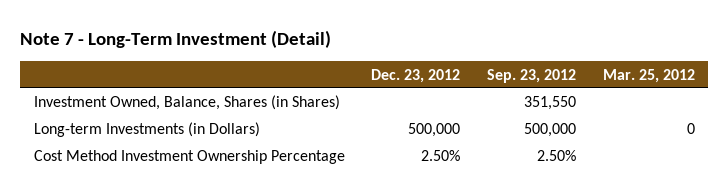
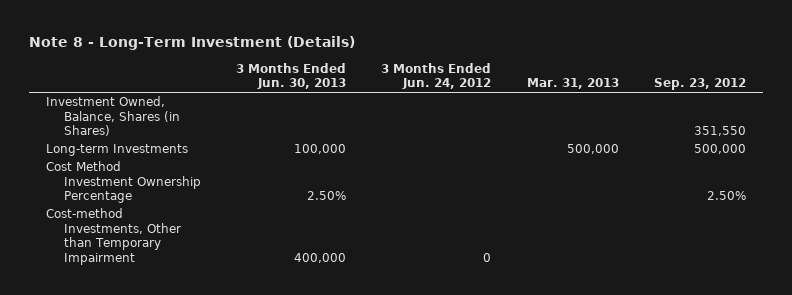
- Note 7 - Long-Term Investment (Detail)
+ Note 8 - Long-Term Investment (Details)
- | Dec. 23, 2012 | Sep. 23, 2012 | Mar. 25, 2012
+ | 3 Months Ended Jun. 30, 2013 | 3 Months Ended Jun. 24, 2012 | Mar. 31, 2013 | Sep. 23, 2012
- Long-term Investments (in Dollars) | 500,000 | 500,000 | 0
+ Long-term Investments | 100,000 | | 500,000 | 500,000
+ Cost-method Investments, Other than Temporary Impairment | 400,000 | 0 | |

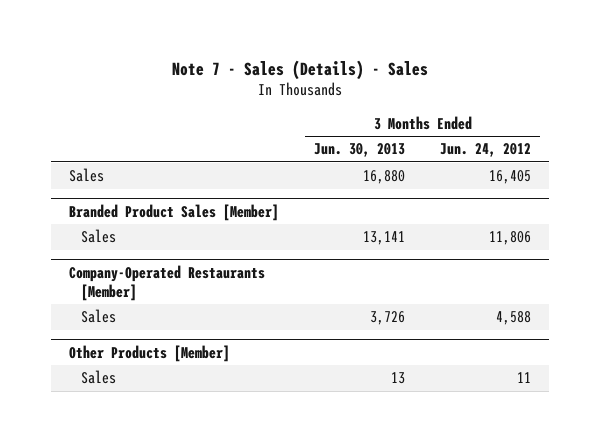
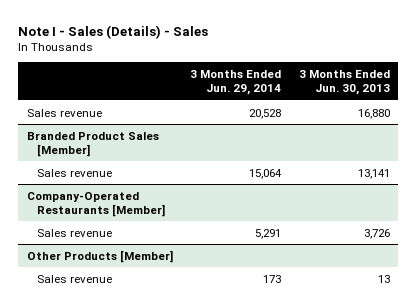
- Note 7 - Sales (Details) - Sales
+ Note I - Sales (Details) - Sales
- | 3 Months Ended Jun. 30, 2013 | 3 Months Ended Jun. 24, 2012
+ | 3 Months Ended Jun. 29, 2014 | 3 Months Ended Jun. 30, 2013
- Sales | 16,880 | 16,405
+ Sales revenue | 20,528 | 16,880
@ Branded Product Sales [Member]
- Sales | 13,141 | 11,806
+ Sales revenue | 15,064 | 13,141
@ Company-Operated Restaurants [Member]
- Sales | 3,726 | 4,588
+ Sales revenue | 5,291 | 3,726
@ Other Products [Member]
- Sales | 13 | 11
+ Sales revenue | 173 | 13

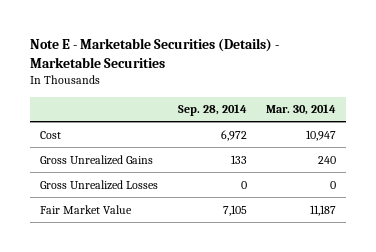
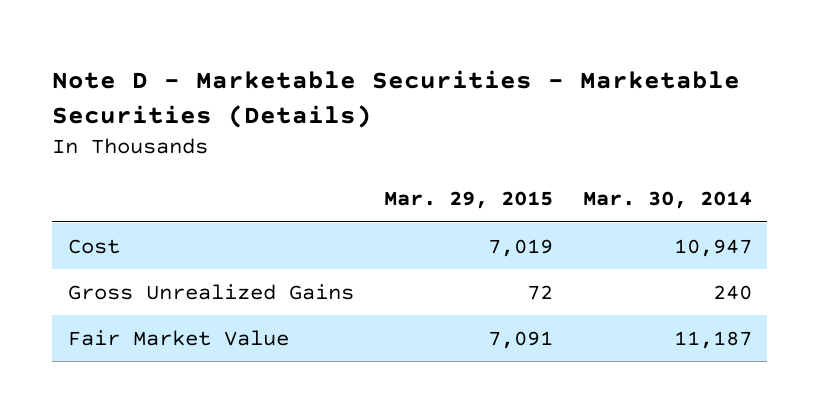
- Note E - Marketable Securities (Details) - Marketable Securities
+ Note D - Marketable Securities - Marketable Securities (Details)
- | Sep. 28, 2014 | Mar. 30, 2014
+ | Mar. 29, 2015 | Mar. 30, 2014
- Gross Unrealized Losses | 0 | 0

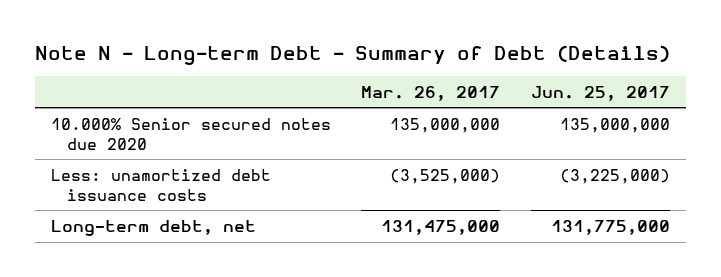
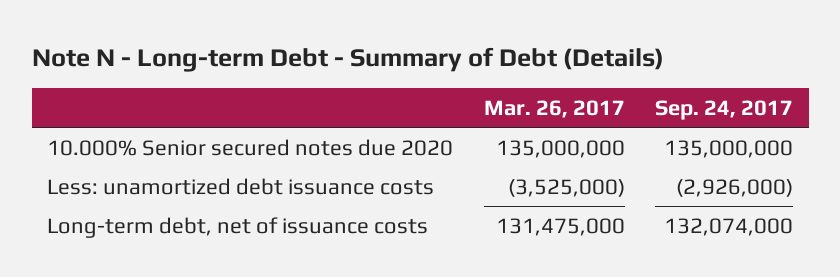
- | Mar. 26, 2017 | Jun. 25, 2017
+ | Mar. 26, 2017 | Sep. 24, 2017
- Long-term debt, net | 131,475,000 | 131,775,000
+ Long-term debt, net of issuance costs | 131,475,000 | 132,074,000

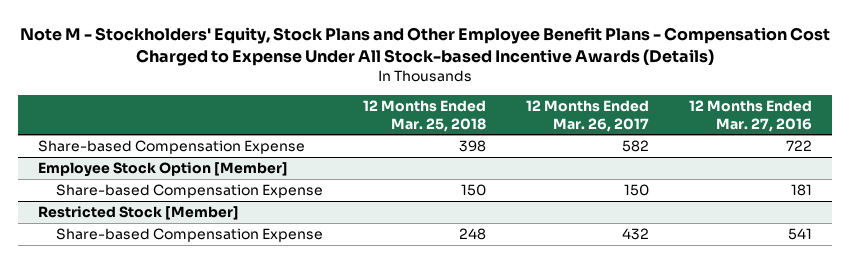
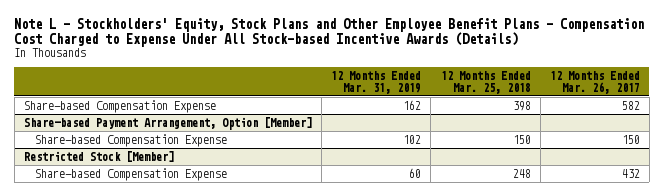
- Note M - Stockholders' Equity, Stock Plans and Other Employee Benefit Plans - Compensation Cost Charged to Expense Under All Stock-based Incentive Awards (Details)
+ Note L - Stockholders' Equity, Stock Plans and Other Employee Benefit Plans - Compensation Cost Charged to Expense Under All Stock-based Incentive Awards (Details)
- | 12 Months Ended Mar. 25, 2018 | 12 Months Ended Mar. 26, 2017 | 12 Months Ended Mar. 27, 2016
+ | 12 Months Ended Mar. 31, 2019 | 12 Months Ended Mar. 25, 2018 | 12 Months Ended Mar. 26, 2017
- Employee Stock Option [Member]
+ Share-based Payment Arrangement, Option [Member]

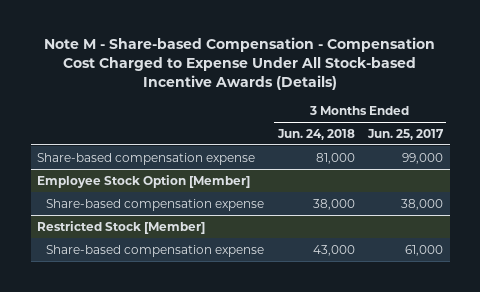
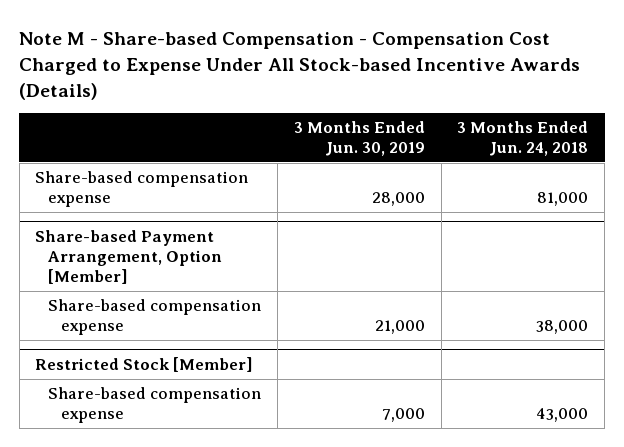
- | 3 Months Ended Jun. 24, 2018 | 3 Months Ended Jun. 25, 2017
+ | 3 Months Ended Jun. 30, 2019 | 3 Months Ended Jun. 24, 2018
- Employee Stock Option [Member]
+ Share-based Payment Arrangement, Option [Member]

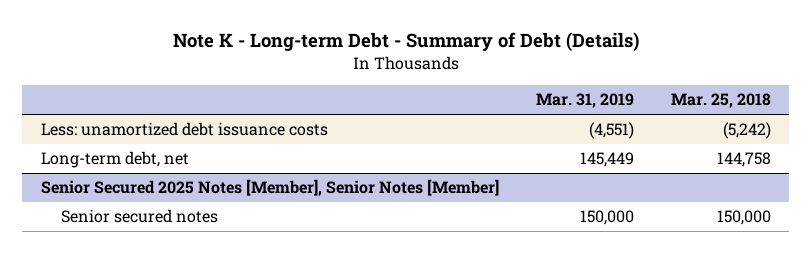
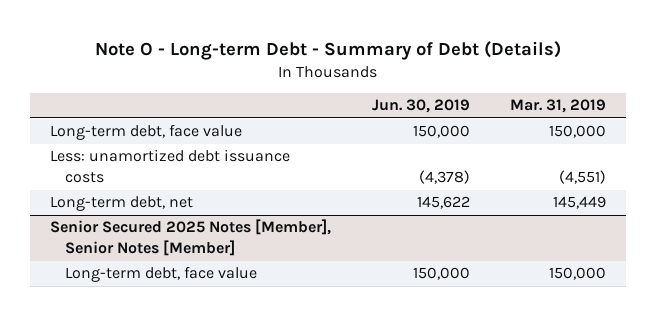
- Note K - Long-term Debt - Summary of Debt (Details)
+ Note O - Long-term Debt - Summary of Debt (Details)
- | Mar. 31, 2019 | Mar. 25, 2018
+ | Jun. 30, 2019 | Mar. 31, 2019
+ Long-term debt, face value | 150,000 | 150,000
@ Senior Secured 2025 Notes [Member], Senior Notes [Member]
- Senior secured notes | 150,000 | 150,000
+ Long-term debt, face value | 150,000 | 150,000

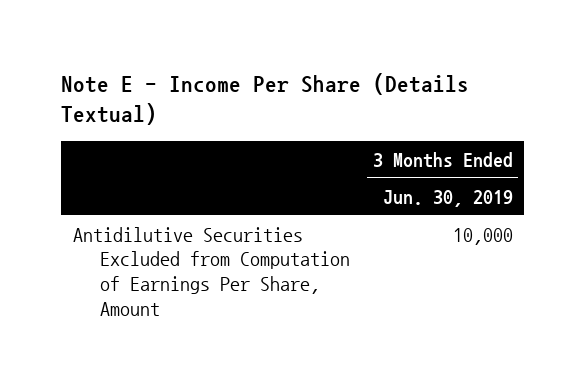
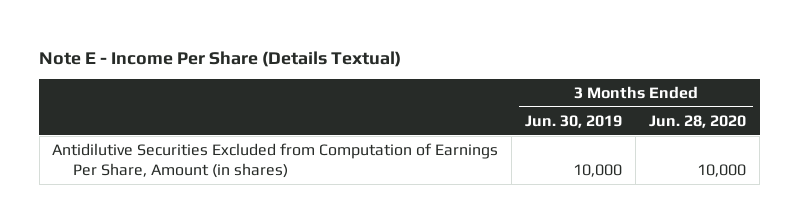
- | 3 Months Ended Jun. 30, 2019
+ | 3 Months Ended Jun. 30, 2019 | 3 Months Ended Jun. 28, 2020
- Antidilutive Securities Excluded from Computation of Earnings Per Share, Amount | 10,000
+ Antidilutive Securities Excluded from Computation of Earnings Per Share, Amount (in shares) | 10,000 | 10,000

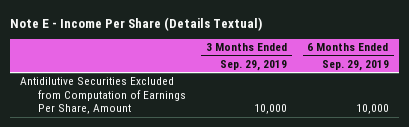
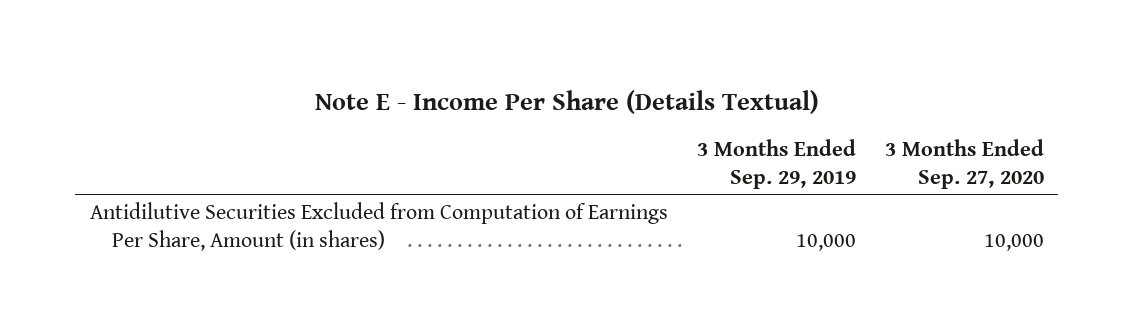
- | 3 Months Ended Sep. 29, 2019 | 6 Months Ended Sep. 29, 2019
+ | 3 Months Ended Sep. 29, 2019 | 3 Months Ended Sep. 27, 2020
- Antidilutive Securities Excluded from Computation of Earnings Per Share, Amount | 10,000 | 10,000
+ Antidilutive Securities Excluded from Computation of Earnings Per Share, Amount (in shares) | 10,000 | 10,000

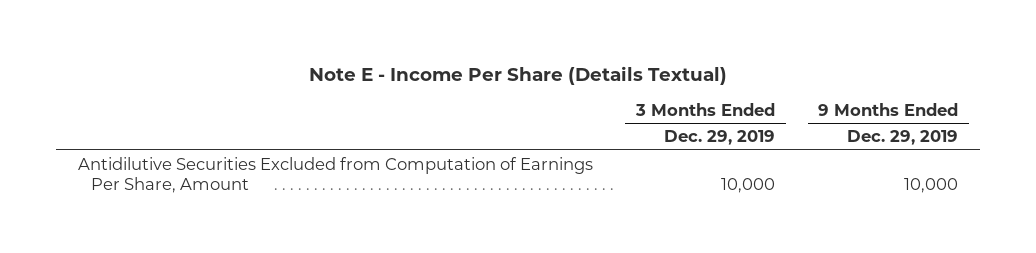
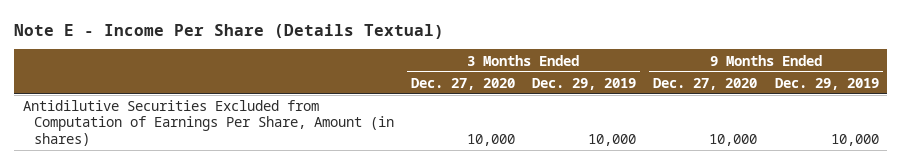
- | 3 Months Ended Dec. 29, 2019 | 9 Months Ended Dec. 29, 2019
+ | 3 Months Ended Dec. 27, 2020 | 3 Months Ended Dec. 29, 2019 | 9 Months Ended Dec. 27, 2020 | 9 Months Ended Dec. 29, 2019
- Antidilutive Securities Excluded from Computation of Earnings Per Share, Amount | 10,000 | 10,000
+ Antidilutive Securities Excluded from Computation of Earnings Per Share, Amount (in shares) | 10,000 | 10,000 | 10,000 | 10,000

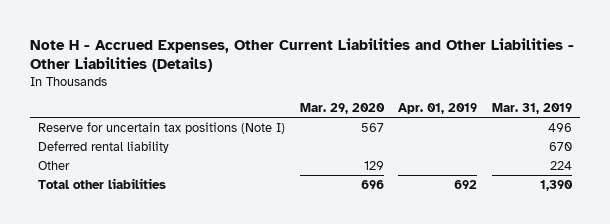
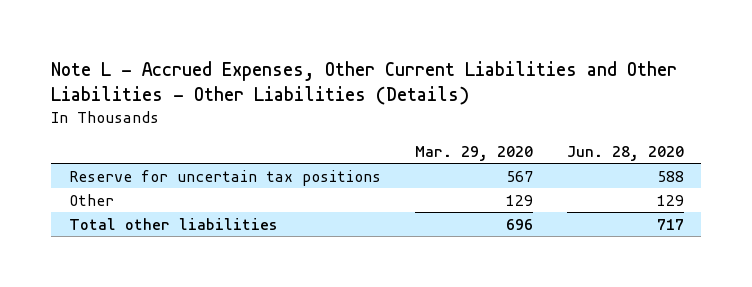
- Note H - Accrued Expenses, Other Current Liabilities and Other Liabilities - Other Liabilities (Details)
+ Note L - Accrued Expenses, Other Current Liabilities and Other Liabilities - Other Liabilities (Details)
- | Mar. 29, 2020 | Apr. 01, 2019 | Mar. 31, 2019
+ | Mar. 29, 2020 | Jun. 28, 2020
- Reserve for uncertain tax positions (Note I) | 567 | | 496
- Deferred rental liability | | | 670
+ Reserve for uncertain tax positions | 567 | 588

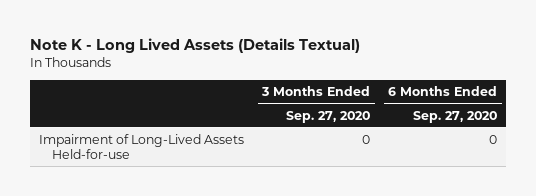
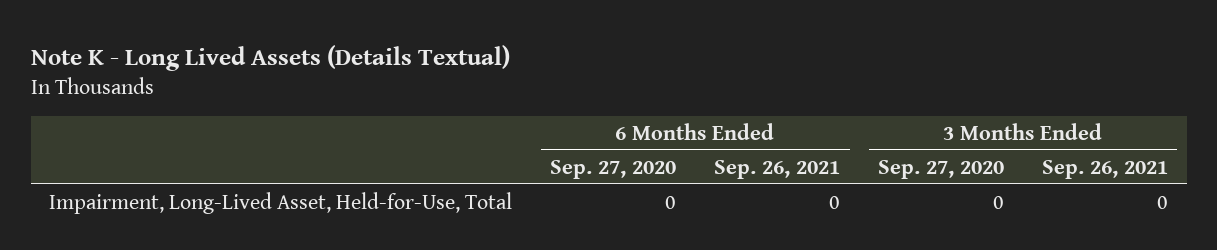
- | 3 Months Ended Sep. 27, 2020 | 6 Months Ended Sep. 27, 2020
+ | 6 Months Ended Sep. 27, 2020 | 6 Months Ended Sep. 26, 2021 | 3 Months Ended Sep. 27, 2020 | 3 Months Ended Sep. 26, 2021
- Impairment of Long-Lived Assets Held-for-use | 0 | 0
+ Impairment, Long-Lived Asset, Held-for-Use, Total | 0 | 0 | 0 | 0

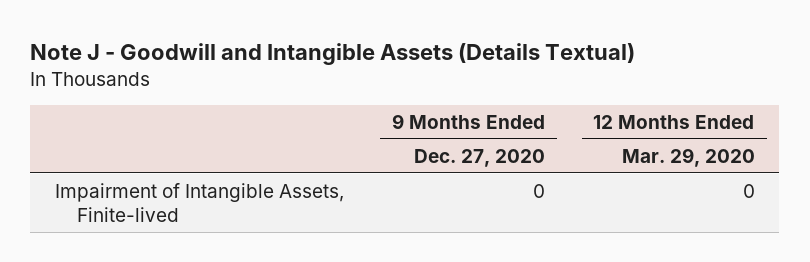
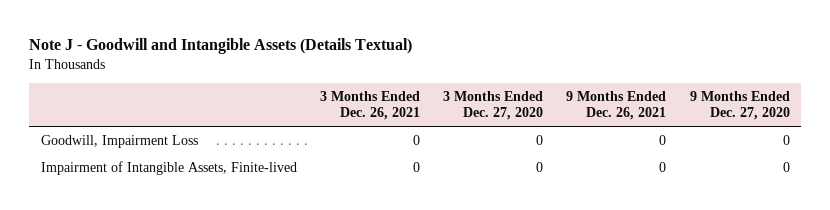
- | 9 Months Ended Dec. 27, 2020 | 12 Months Ended Mar. 29, 2020
+ | 3 Months Ended Dec. 26, 2021 | 3 Months Ended Dec. 27, 2020 | 9 Months Ended Dec. 26, 2021 | 9 Months Ended Dec. 27, 2020
+ Goodwill, Impairment Loss | 0 | 0 | 0 | 0

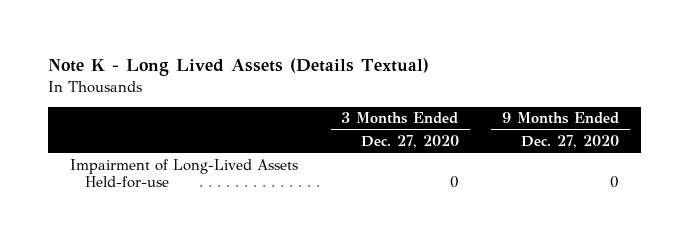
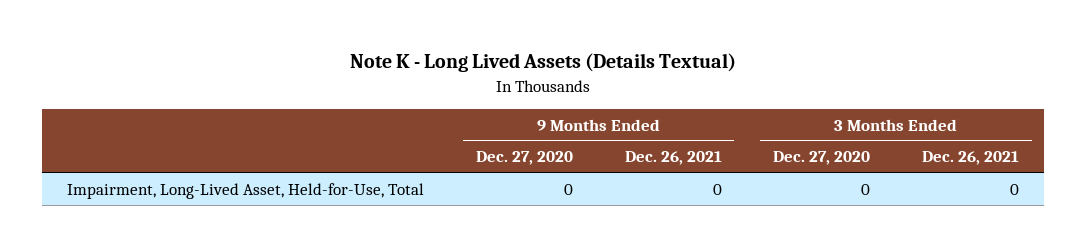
- | 3 Months Ended Dec. 27, 2020 | 9 Months Ended Dec. 27, 2020
+ | 9 Months Ended Dec. 27, 2020 | 9 Months Ended Dec. 26, 2021 | 3 Months Ended Dec. 27, 2020 | 3 Months Ended Dec. 26, 2021
- Impairment of Long-Lived Assets Held-for-use | 0 | 0
+ Impairment, Long-Lived Asset, Held-for-Use, Total | 0 | 0 | 0 | 0

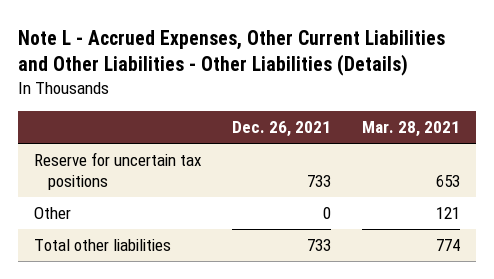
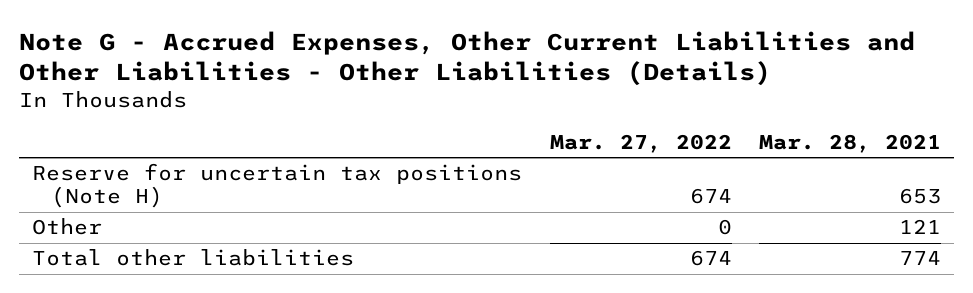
- Note L - Accrued Expenses, Other Current Liabilities and Other Liabilities - Other Liabilities (Details)
+ Note G - Accrued Expenses, Other Current Liabilities and Other Liabilities - Other Liabilities (Details)
- | Dec. 26, 2021 | Mar. 28, 2021
+ | Mar. 27, 2022 | Mar. 28, 2021
- Reserve for uncertain tax positions | 733 | 653
+ Reserve for uncertain tax positions (Note H) | 674 | 653

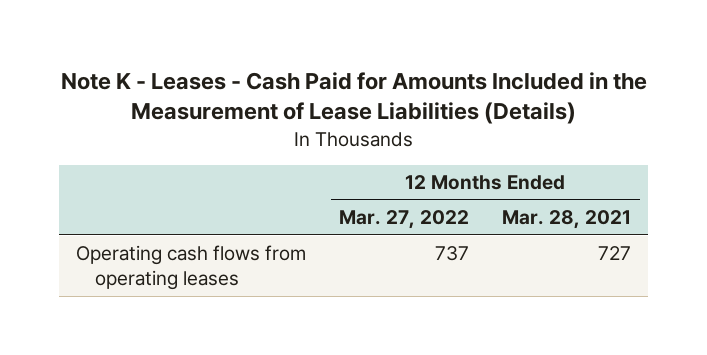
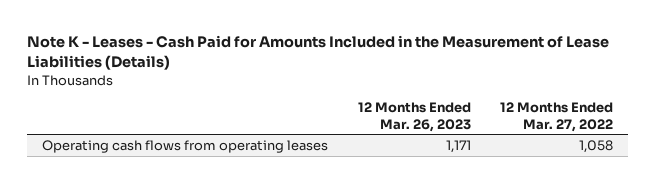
- | 12 Months Ended Mar. 27, 2022 | 12 Months Ended Mar. 28, 2021
+ | 12 Months Ended Mar. 26, 2023 | 12 Months Ended Mar. 27, 2022
- Operating cash flows from operating leases | 737 | 727
+ Operating cash flows from operating leases | 1,171 | 1,058

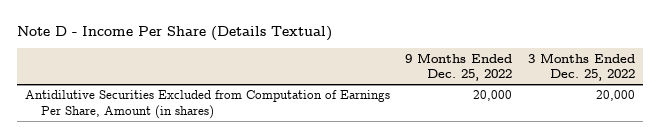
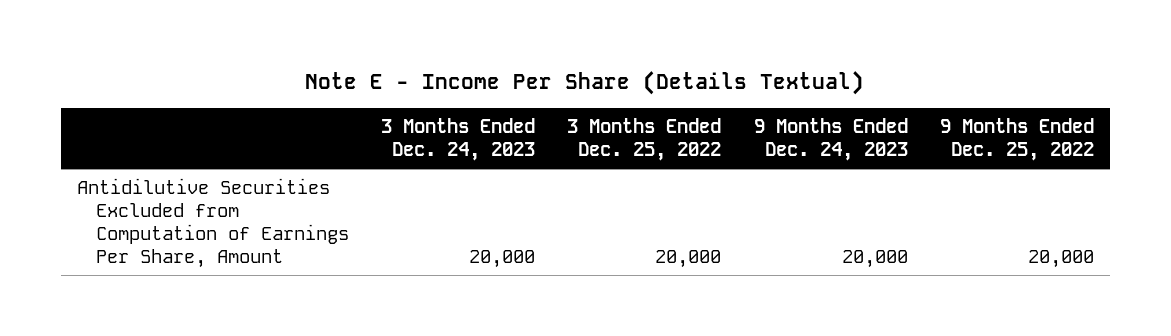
- Note D - Income Per Share (Details Textual)
+ Note E - Income Per Share (Details Textual)
- | 9 Months Ended Dec. 25, 2022 | 3 Months Ended Dec. 25, 2022
+ | 3 Months Ended Dec. 24, 2023 | 3 Months Ended Dec. 25, 2022 | 9 Months Ended Dec. 24, 2023 | 9 Months Ended Dec. 25, 2022
- Antidilutive Securities Excluded from Computation of Earnings Per Share, Amount (in shares) | 20,000 | 20,000
+ Antidilutive Securities Excluded from Computation of Earnings Per Share, Amount | 20,000 | 20,000 | 20,000 | 20,000

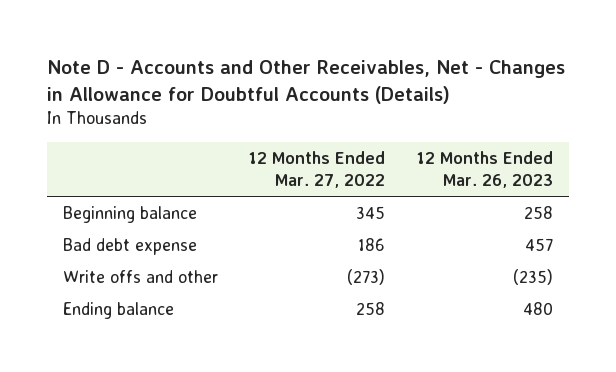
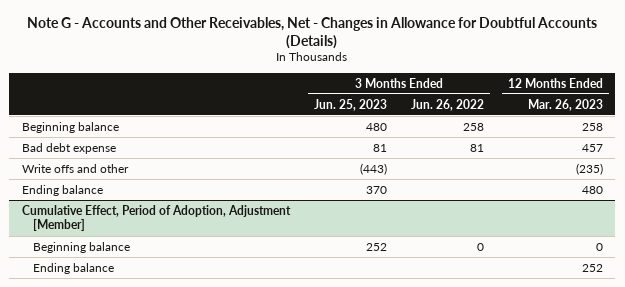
- Note D - Accounts and Other Receivables, Net - Changes in Allowance for Doubtful Accounts (Details)
+ Note G - Accounts and Other Receivables, Net - Changes in Allowance for Doubtful Accounts (Details)
- | 12 Months Ended Mar. 27, 2022 | 12 Months Ended Mar. 26, 2023
+ | 3 Months Ended Jun. 25, 2023 | 3 Months Ended Jun. 26, 2022 | 12 Months Ended Mar. 26, 2023
+ Cumulative Effect, Period of Adoption, Adjustment [Member]
+ Beginning balance | 252 | 0 | 0
+ Ending balance | | | 252

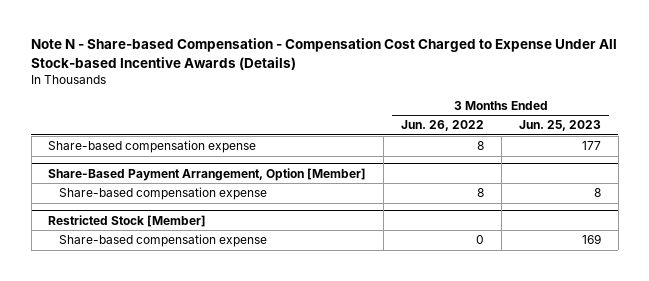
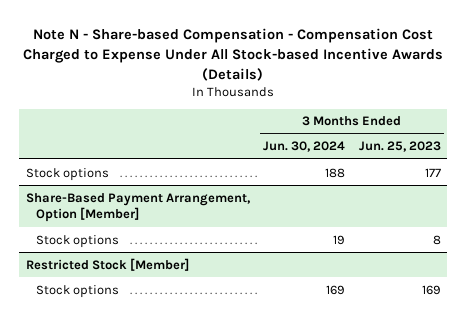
- | 3 Months Ended Jun. 26, 2022 | 3 Months Ended Jun. 25, 2023
+ | 3 Months Ended Jun. 30, 2024 | 3 Months Ended Jun. 25, 2023
- Share-based compensation expense | 8 | 177
+ Stock options | 188 | 177
@ Share-Based Payment Arrangement, Option [Member]
- Share-based compensation expense | 8 | 8
+ Stock options | 19 | 8
@ Restricted Stock [Member]
- Share-based compensation expense | 0 | 169
+ Stock options | 169 | 169

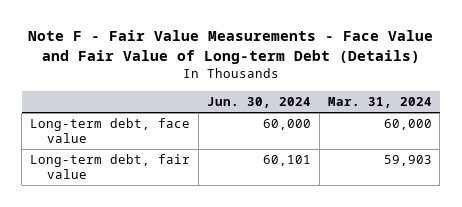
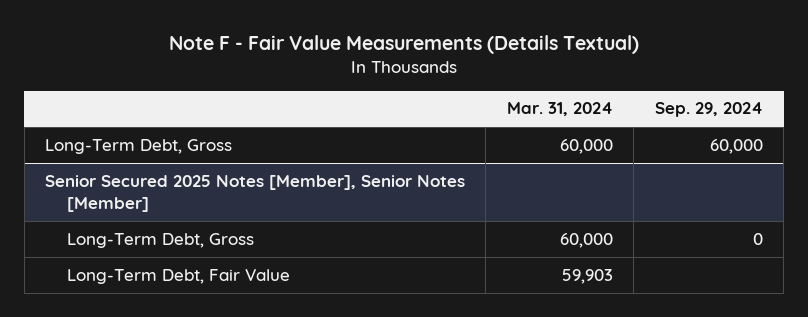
- Note F - Fair Value Measurements - Face Value and Fair Value of Long-term Debt (Details)
+ Note F - Fair Value Measurements (Details Textual)
- | Jun. 30, 2024 | Mar. 31, 2024
+ | Mar. 31, 2024 | Sep. 29, 2024
- Long-term debt, face value | 60,000 | 60,000
- Long-term debt, fair value | 60,101 | 59,903
+ Long-Term Debt, Gross | 60,000 | 60,000
+ Senior Secured 2025 Notes [Member], Senior Notes [Member]
+ Long-Term Debt, Gross | 60,000 | 0
+ Long-Term Debt, Fair Value | 59,903 |

